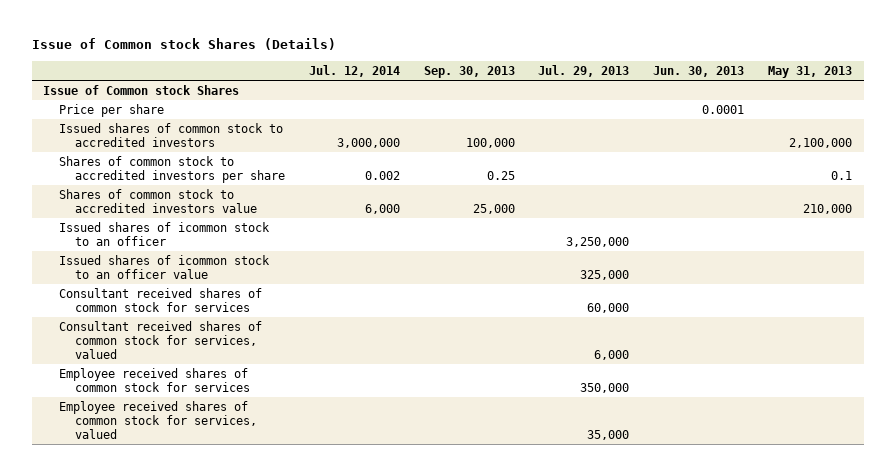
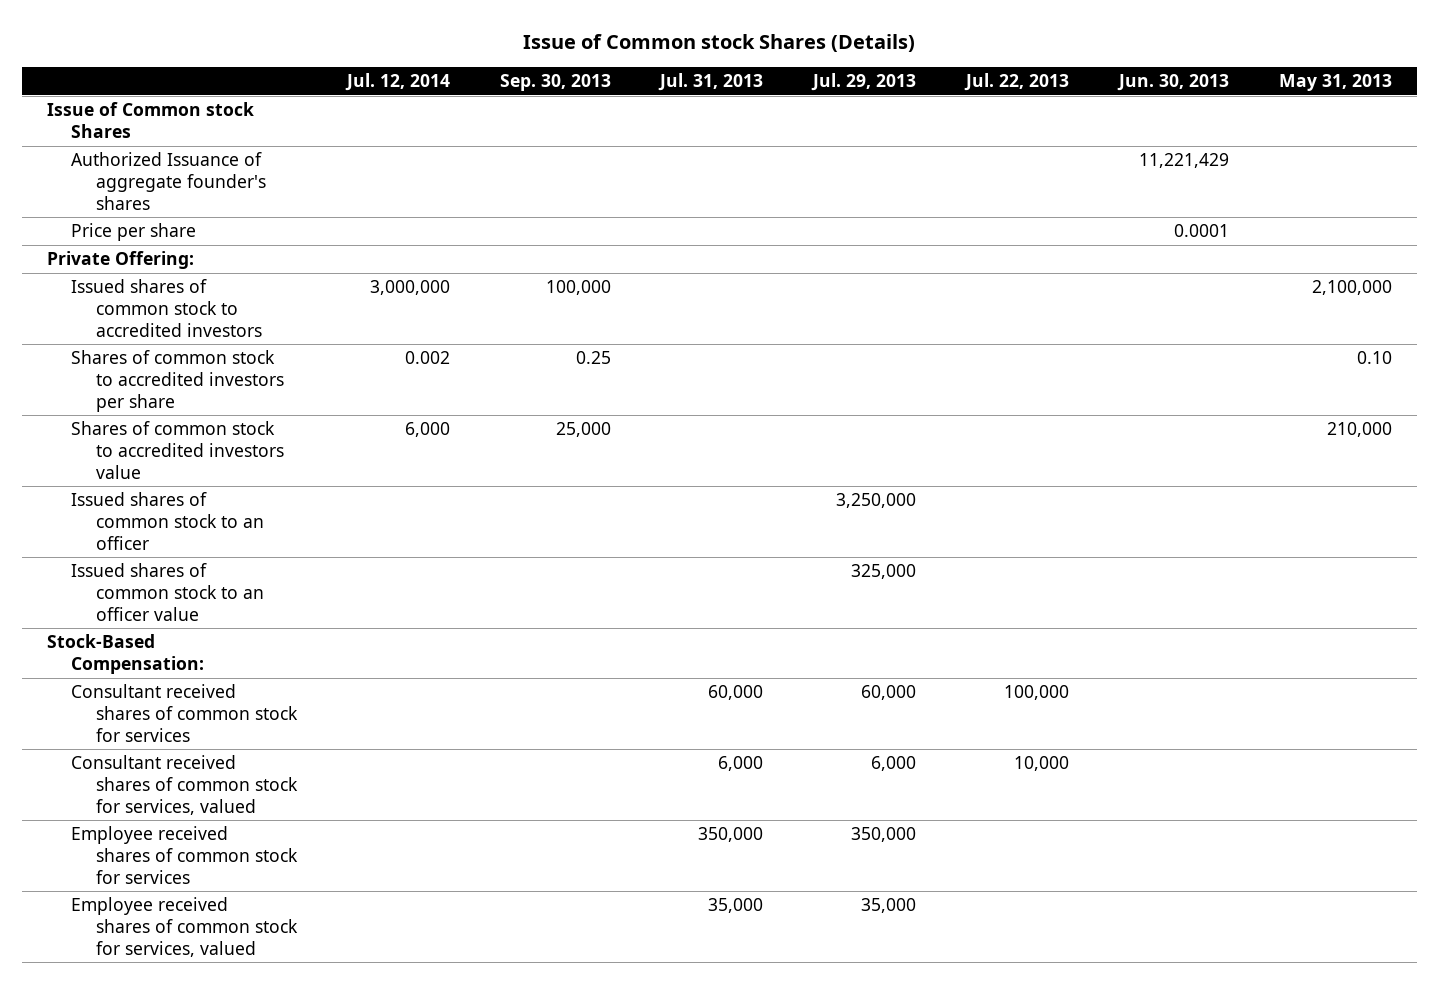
- | Jul. 12, 2014 | Sep. 30, 2013 | Jul. 29, 2013 | Jun. 30, 2013 | May 31, 2013
+ | Jul. 12, 2014 | Sep. 30, 2013 | Jul. 31, 2013 | Jul. 29, 2013 | Jul. 22, 2013 | Jun. 30, 2013 | May 31, 2013
+ Authorized Issuance of aggregate founder's shares | | | | | | 11,221,429 |
+ Private Offering:
- Shares of common stock to accredited investors per share | 0.002 | 0.25 | | | 0.1
+ Shares of common stock to accredited investors per share | 0.002 | 0.25 | | | | | 0.10
- Issued shares of icommon stock to an officer | | | 3,250,000 | |
- Issued shares of icommon stock to an officer value | | | 325,000 | |
+ Issued shares of common stock to an officer | | | | 3,250,000 | | |
+ Issued shares of common stock to an officer value | | | | 325,000 | | |
+ Stock-Based Compensation:

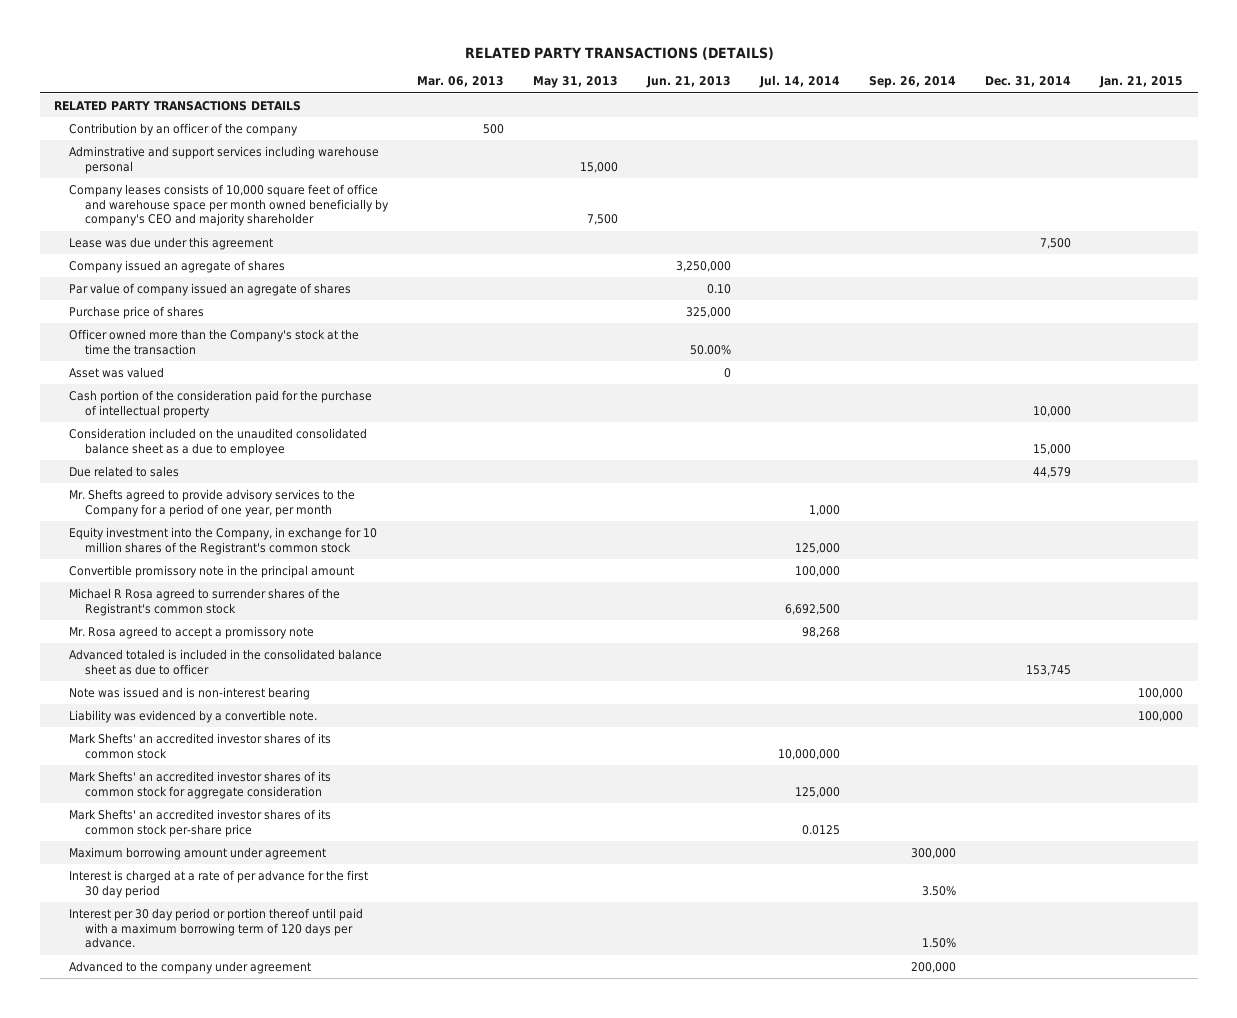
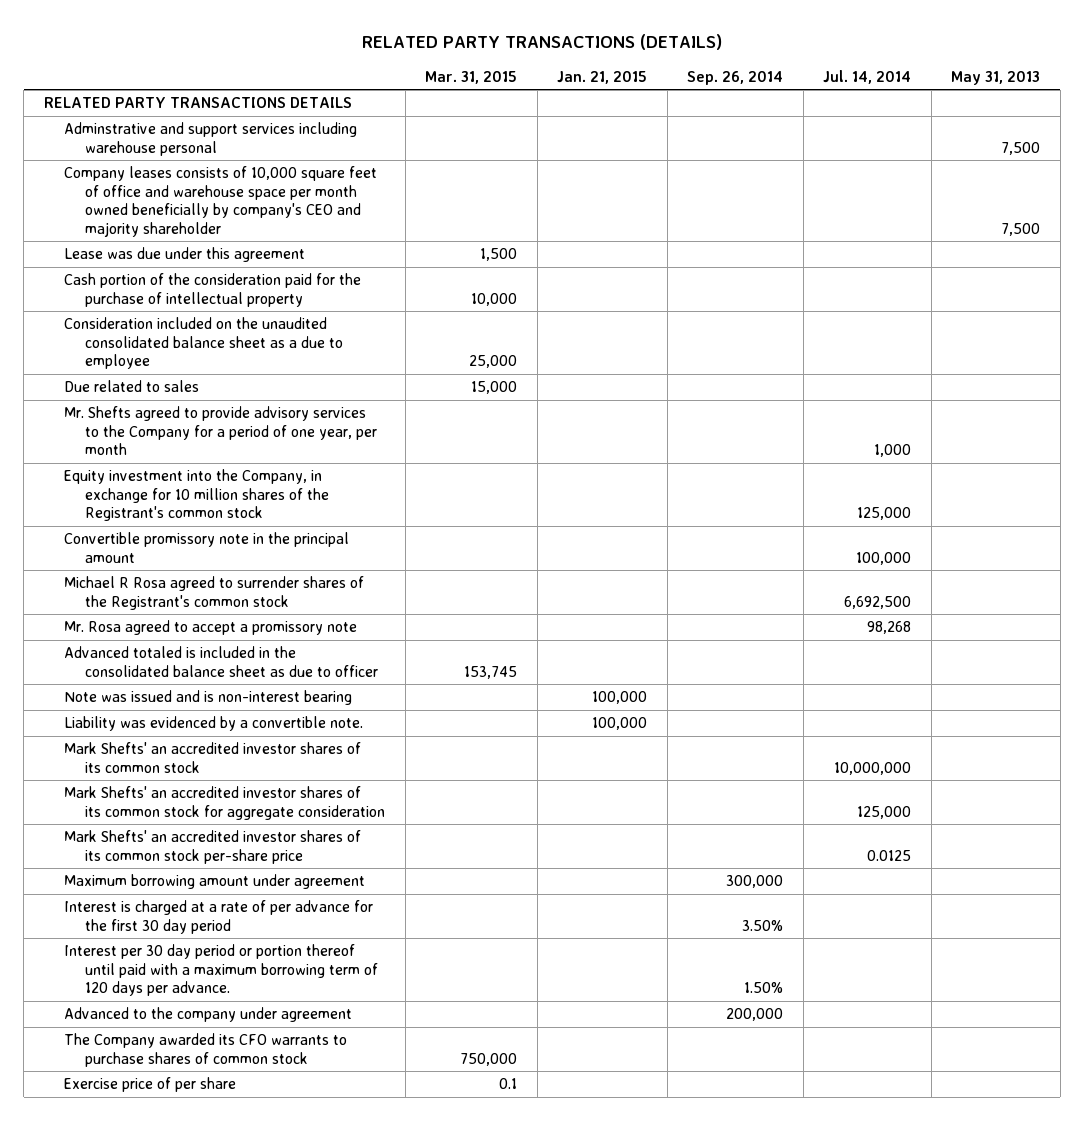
- | Mar. 06, 2013 | May 31, 2013 | Jun. 21, 2013 | Jul. 14, 2014 | Sep. 26, 2014 | Dec. 31, 2014 | Jan. 21, 2015
+ | Mar. 31, 2015 | Jan. 21, 2015 | Sep. 26, 2014 | Jul. 14, 2014 | May 31, 2013
- Contribution by an officer of the company | 500 | | | | | |
- Adminstrative and support services including warehouse personal | | 15,000 | | | | |
+ Adminstrative and support services including warehouse personal | | | | | 7,500
- Company issued an agregate of shares | | | 3,250,000 | | | |
- Par value of company issued an agregate of shares | | | 0.10 | | | |
- Purchase price of shares | | | 325,000 | | | |
- Officer owned more than the Company's stock at the time the transaction | | | 50.00% | | | |
- Asset was valued | | | 0 | | | |
+ The Company awarded its CFO warrants to purchase shares of common stock | 750,000 | | | |
+ Exercise price of per share | 0.1 | | | |

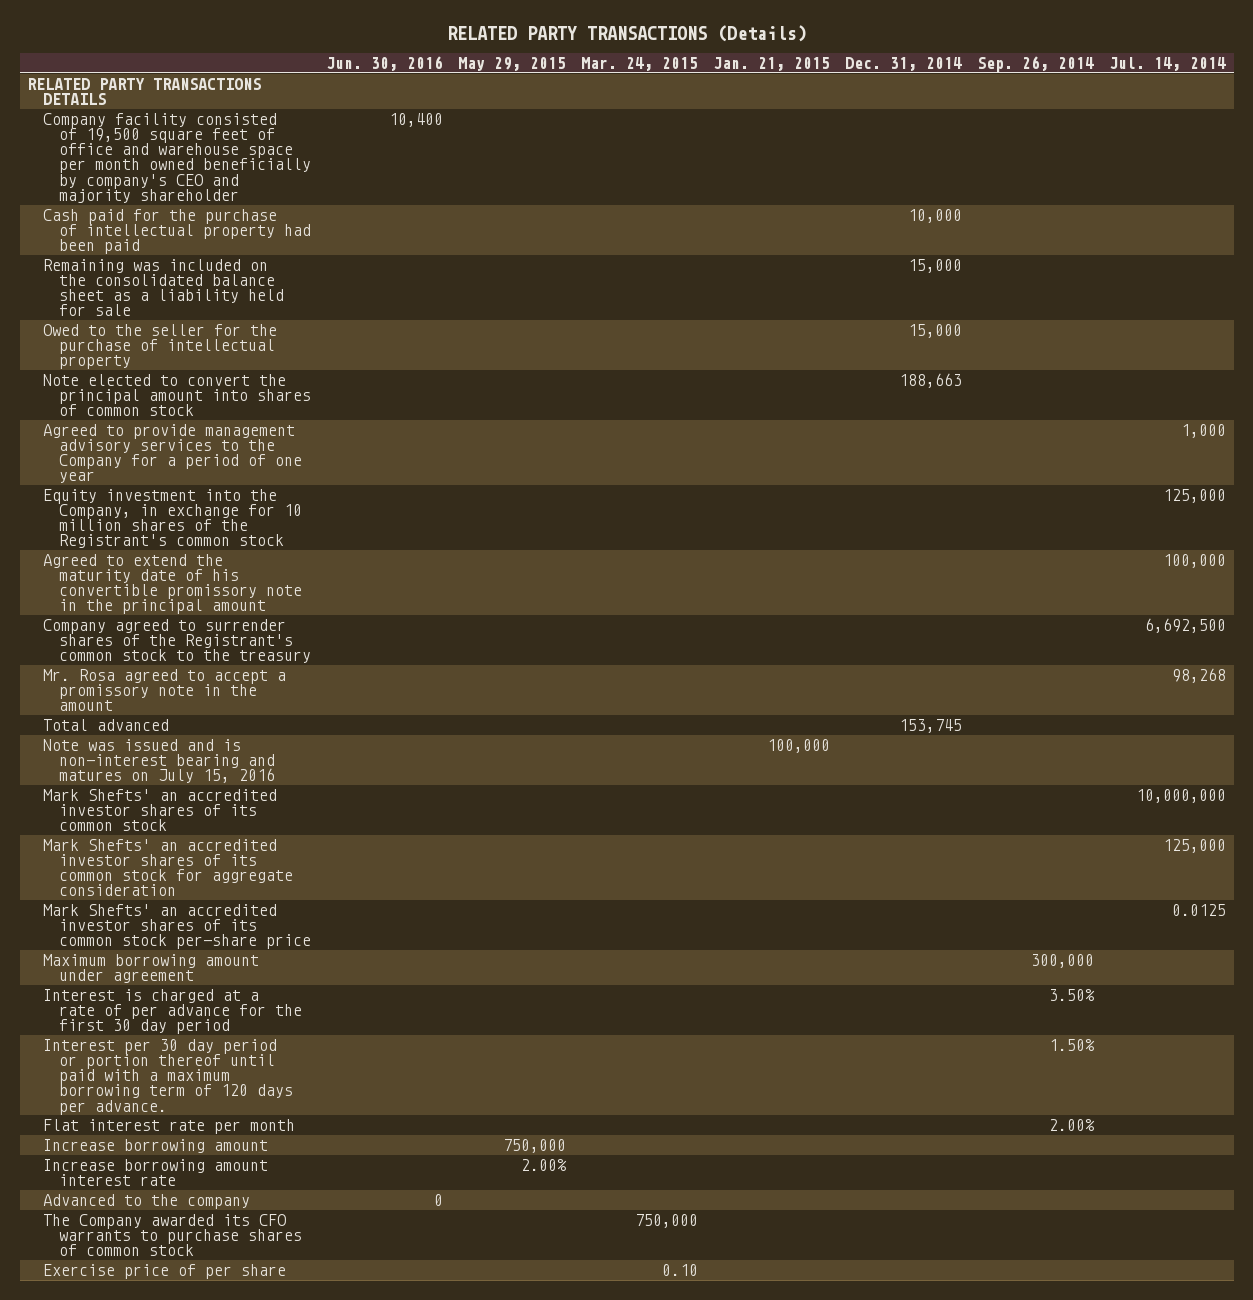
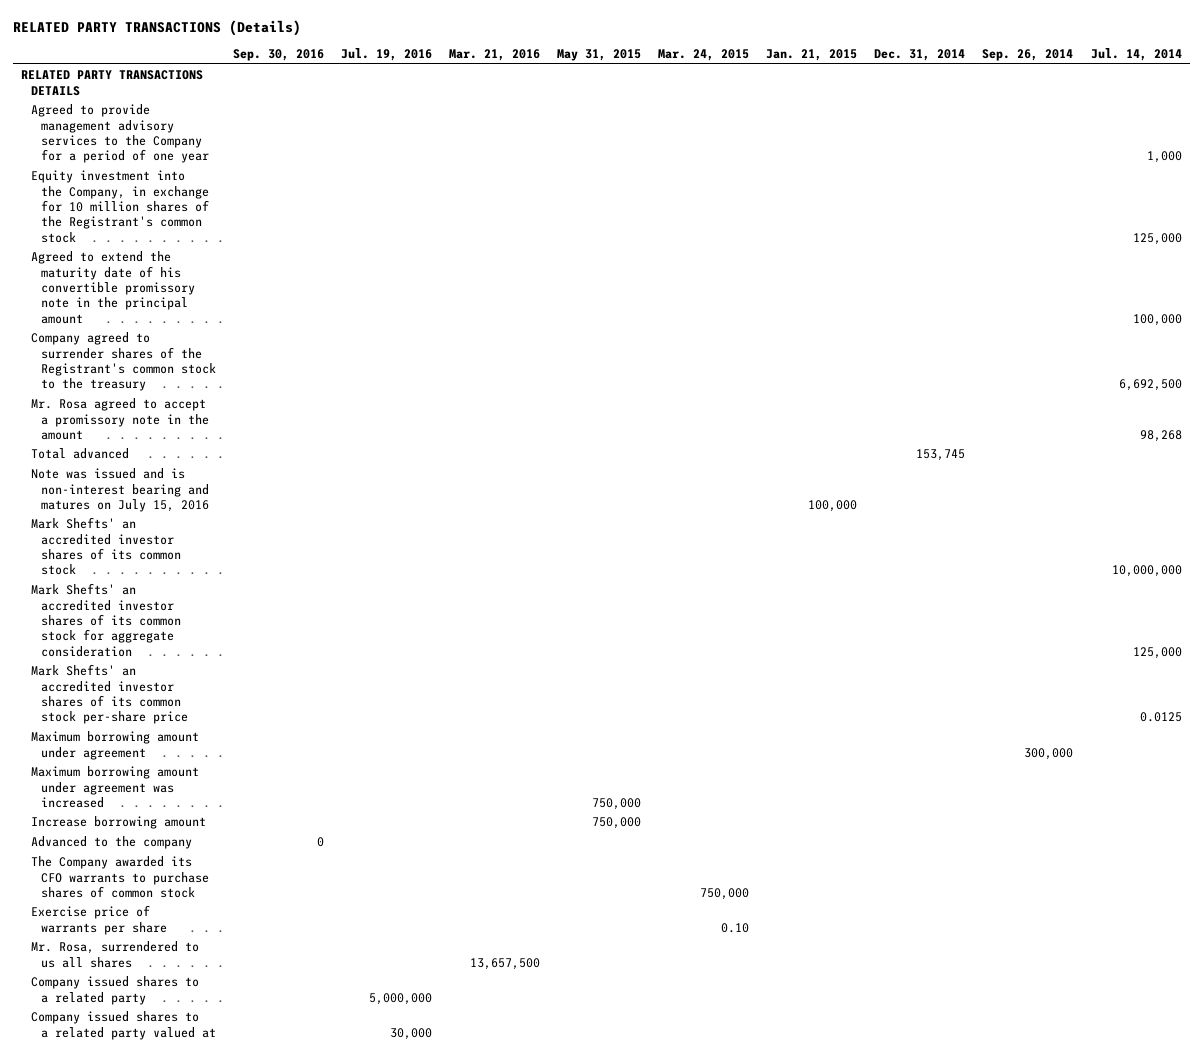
- | Jun. 30, 2016 | May 29, 2015 | Mar. 24, 2015 | Jan. 21, 2015 | Dec. 31, 2014 | Sep. 26, 2014 | Jul. 14, 2014
+ | Sep. 30, 2016 | Jul. 19, 2016 | Mar. 21, 2016 | May 31, 2015 | Mar. 24, 2015 | Jan. 21, 2015 | Dec. 31, 2014 | Sep. 26, 2014 | Jul. 14, 2014
- Company facility consisted of 19,500 square feet of office and warehouse space per month owned beneficially by company's CEO and majority shareholder | 10,400 | | | | | |
- Cash paid for the purchase of intellectual property had been paid | | | | | 10,000 | |
- Remaining was included on the consolidated balance sheet as a liability held for sale | | | | | 15,000 | |
- Owed to the seller for the purchase of intellectual property | | | | | 15,000 | |
- Note elected to convert the principal amount into shares of common stock | | | | | 188,663 | |
- Interest is charged at a rate of per advance for the first 30 day period | | | | | | 3.50% |
- Interest per 30 day period or portion thereof until paid with a maximum borrowing term of 120 days per advance. | | | | | | 1.50% |
- Flat interest rate per month | | | | | | 2.00% |
+ Maximum borrowing amount under agreement was increased | | | | 750,000 | | | | |
- Increase borrowing amount interest rate | | 2.00% | | | | |
- Exercise price of per share | | | 0.10 | | | |
+ Exercise price of warrants per share | | | | | 0.10 | | | |
+ Mr. Rosa, surrendered to us all shares | | | 13,657,500 | | | | | |
+ Company issued shares to a related party | | 5,000,000 | | | | | | |
+ Company issued shares to a related party valued at | | 30,000 | | | | | | |

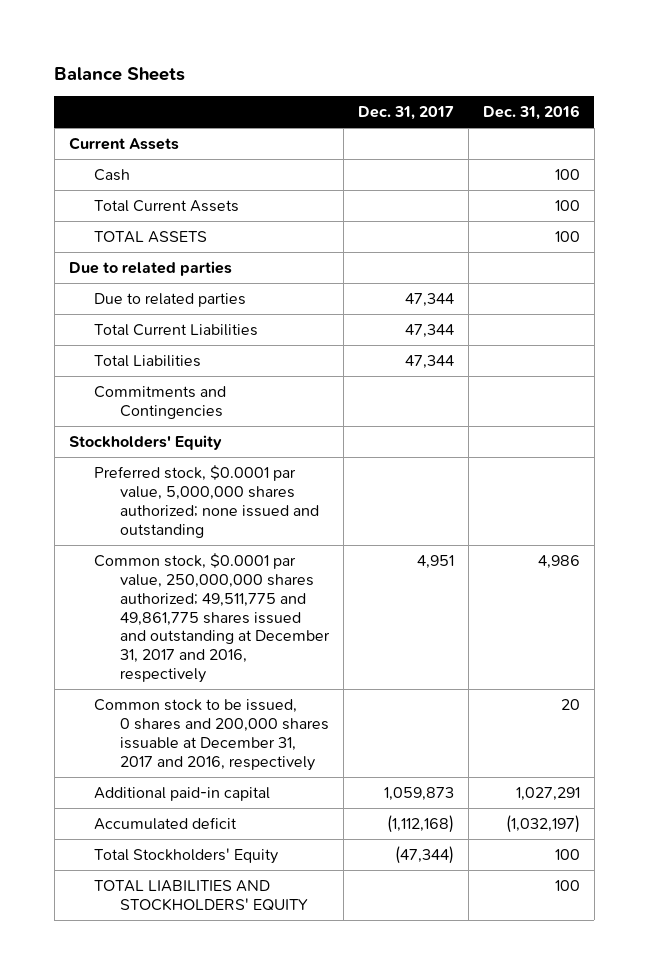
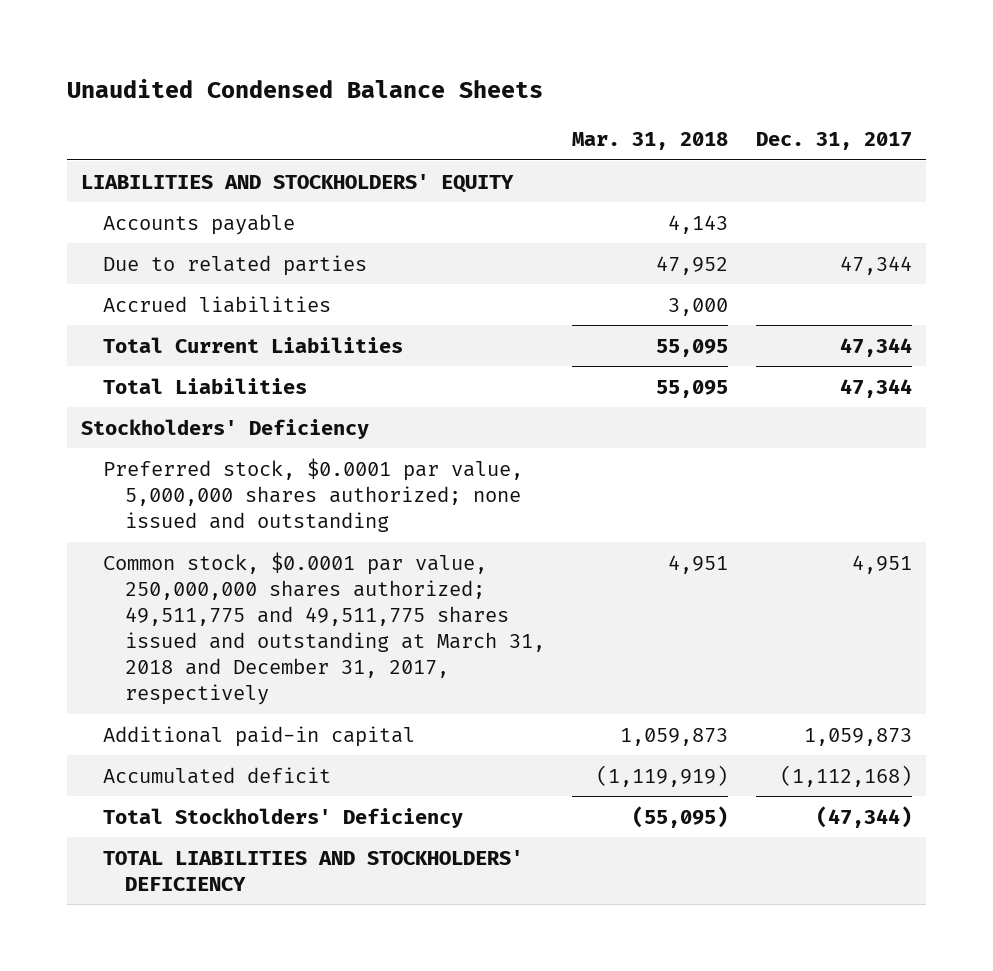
- Balance Sheets
+ Unaudited Condensed Balance Sheets
- | Dec. 31, 2017 | Dec. 31, 2016
+ | Mar. 31, 2018 | Dec. 31, 2017
- Current Assets
- Cash | | 100
- Total Current Assets | | 100
- TOTAL ASSETS | | 100
- Due to related parties
+ LIABILITIES AND STOCKHOLDERS' EQUITY
+ Accounts payable | 4,143 |
+ Accrued liabilities | 3,000 |
- Commitments and Contingencies
- Stockholders' Equity
+ Stockholders' Deficiency
- Common stock, $0.0001 par value, 250,000,000 shares authorized; 49,511,775 and 49,861,775 shares issued and outstanding at December 31, 2017 and 2016, respectively | 4,951 | 4,986
- Common stock to be issued, 0 shares and 200,000 shares issuable at December 31, 2017 and 2016, respectively | | 20
+ Common stock, $0.0001 par value, 250,000,000 shares authorized; 49,511,775 and 49,511,775 shares issued and outstanding at March 31, 2018 and December 31, 2017, respectively | 4,951 | 4,951
- Total Stockholders' Equity | (47,344) | 100
- TOTAL LIABILITIES AND STOCKHOLDERS' EQUITY | | 100
+ Total Stockholders' Deficiency | (55,095) | (47,344)
+ TOTAL LIABILITIES AND STOCKHOLDERS' DEFICIENCY

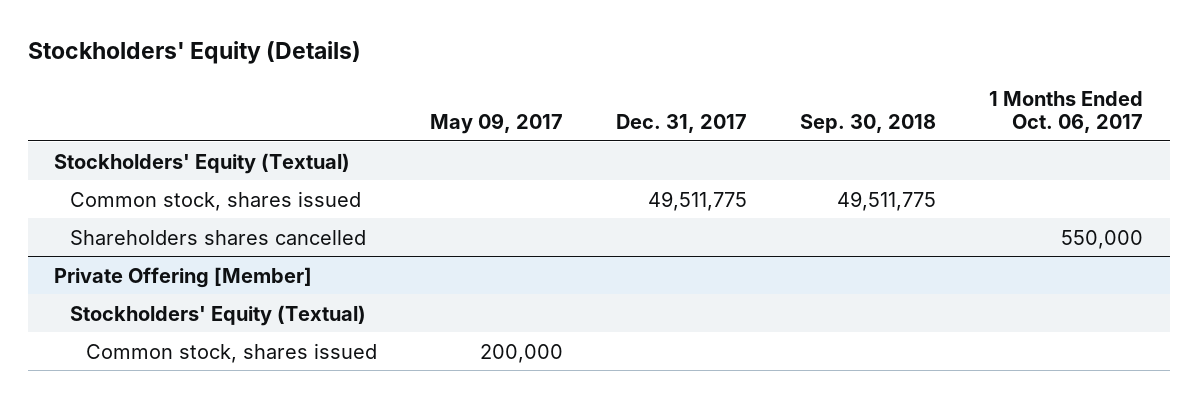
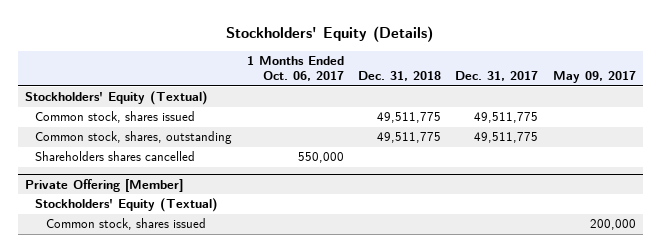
- | May 09, 2017 | Dec. 31, 2017 | Sep. 30, 2018 | 1 Months Ended Oct. 06, 2017
+ | 1 Months Ended Oct. 06, 2017 | Dec. 31, 2018 | Dec. 31, 2017 | May 09, 2017
+ Common stock, shares, outstanding | | 49,511,775 | 49,511,775 |

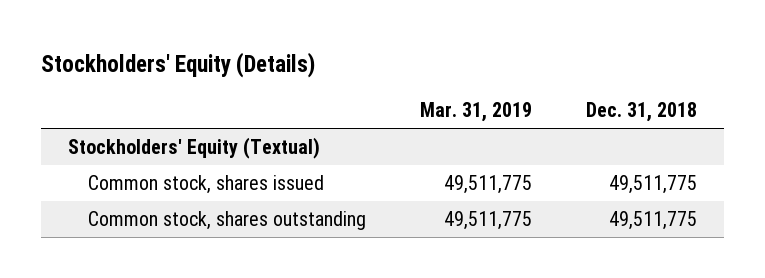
- | 1 Months Ended Oct. 06, 2017 | Dec. 31, 2018 | Dec. 31, 2017 | May 09, 2017
+ | Mar. 31, 2019 | Dec. 31, 2018
- Common stock, shares, outstanding | | 49,511,775 | 49,511,775 |
- Shareholders shares cancelled | 550,000 | | |
- Private Offering [Member]
- Stockholders' Equity (Textual)
- Common stock, shares issued | | | | 200,000
+ Common stock, shares outstanding | 49,511,775 | 49,511,775

